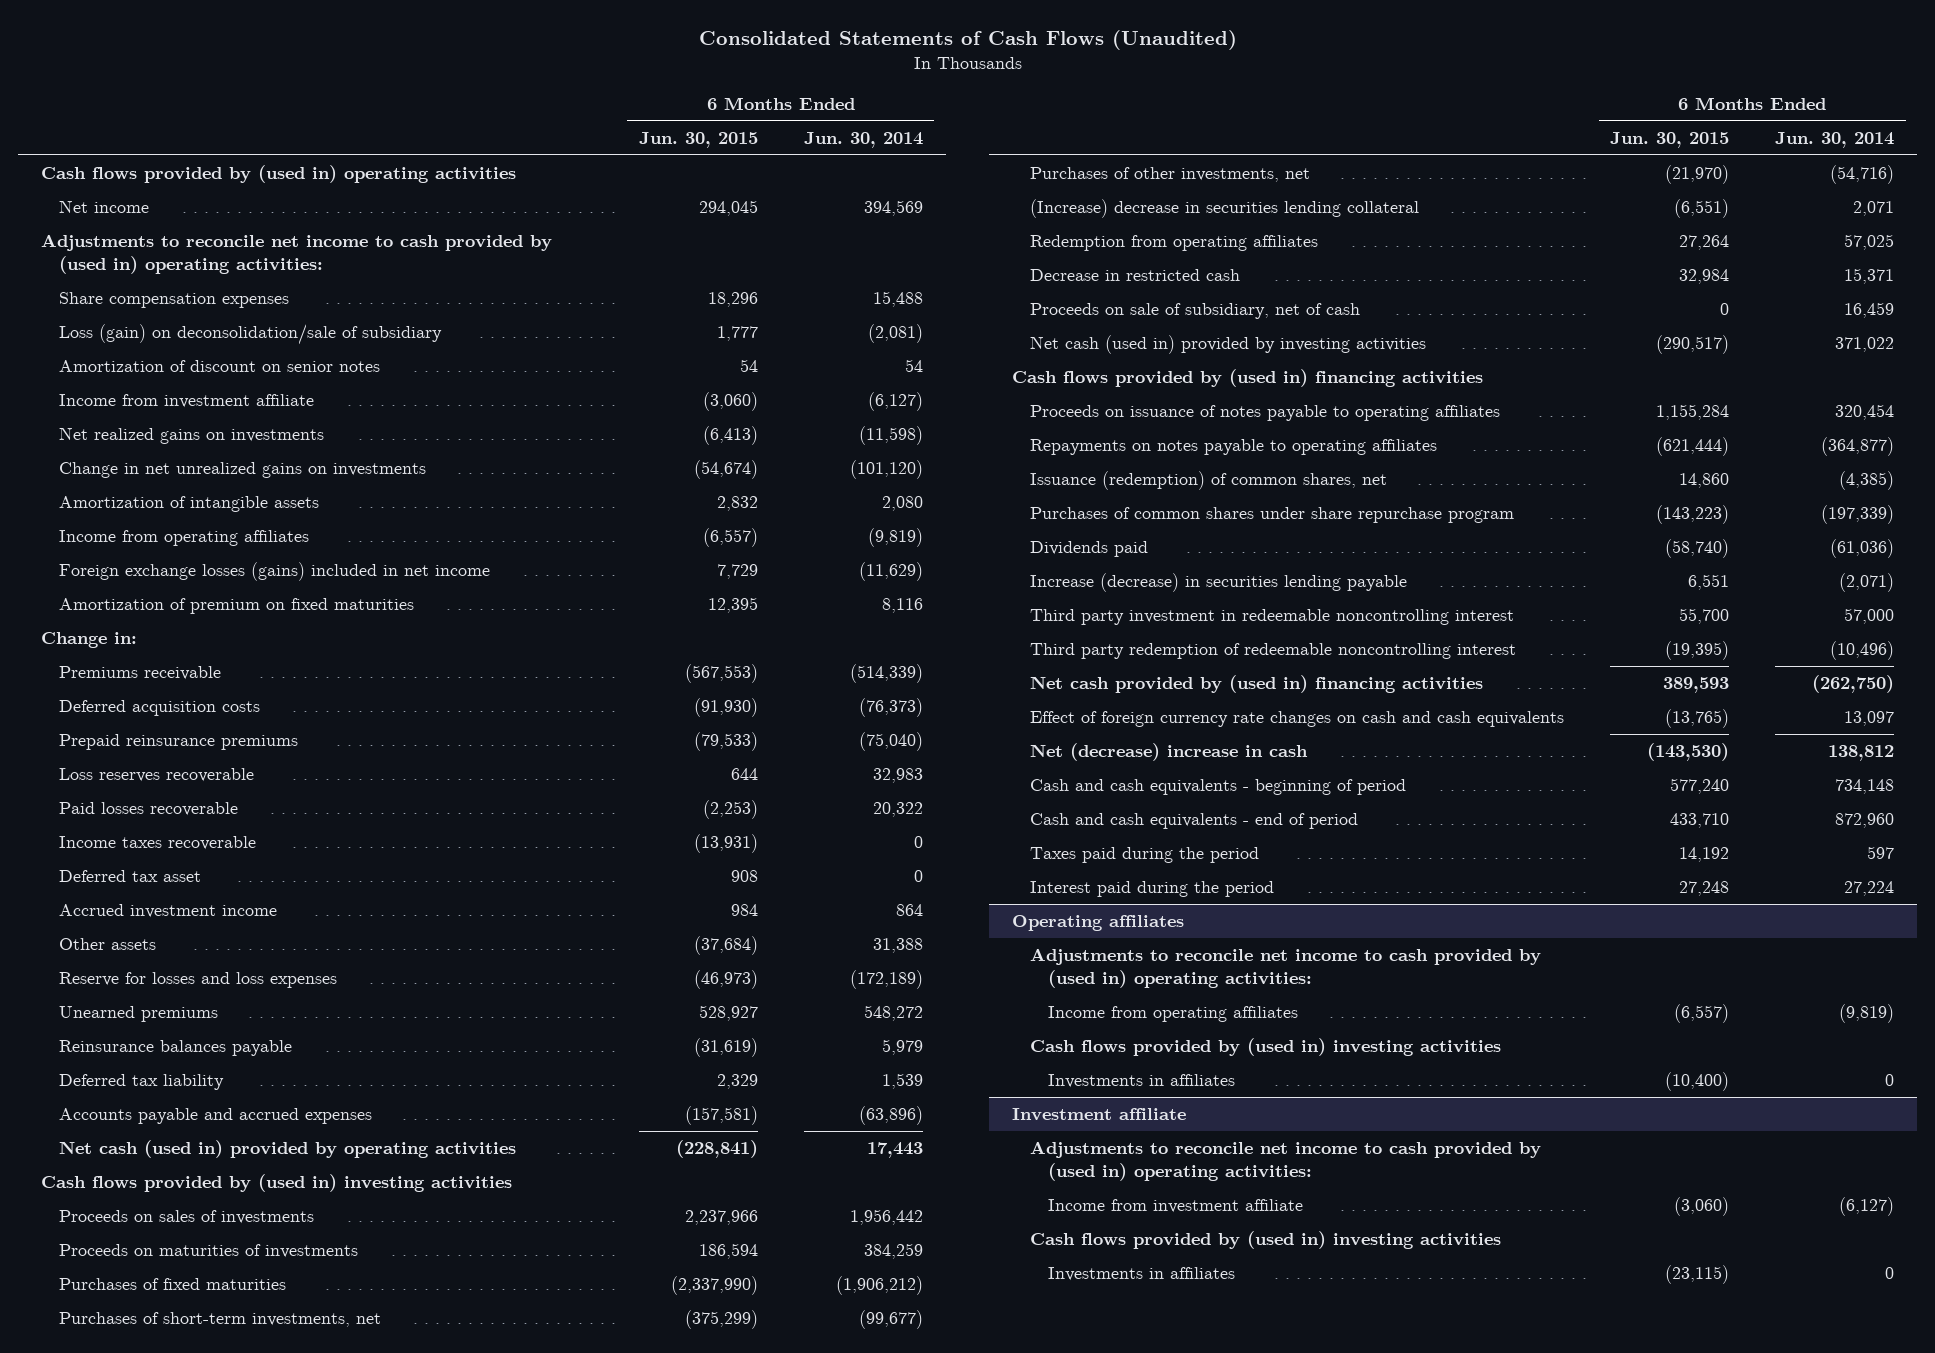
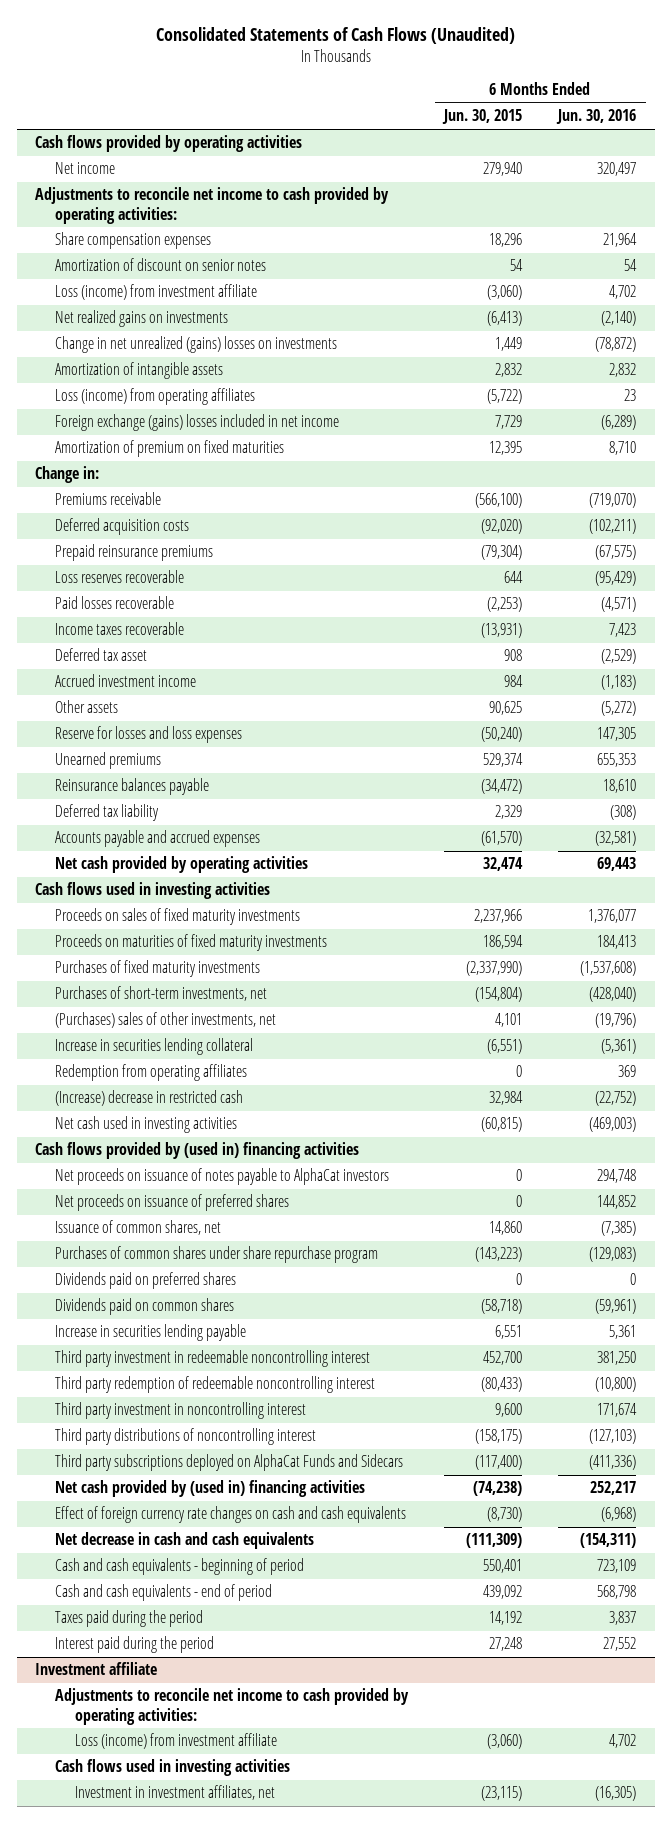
- | 6 Months Ended Jun. 30, 2015 | 6 Months Ended Jun. 30, 2014
+ | 6 Months Ended Jun. 30, 2015 | 6 Months Ended Jun. 30, 2016
- Cash flows provided by (used in) operating activities
- Net income | 294,045 | 394,569
- Adjustments to reconcile net income to cash provided by (used in) operating activities:
+ Cash flows provided by operating activities
+ Net income | 279,940 | 320,497
+ Adjustments to reconcile net income to cash provided by operating activities:
- Loss (gain) on deconsolidation/sale of subsidiary | 1,777 | (2,081)
- Income from investment affiliate | (3,060) | (6,127)
+ Loss (income) from investment affiliate | (3,060) | 4,702
- Change in net unrealized gains on investments | (54,674) | (101,120)
+ Change in net unrealized (gains) losses on investments | 1,449 | (78,872)
- Income from operating affiliates | (6,557) | (9,819)
- Foreign exchange losses (gains) included in net income | 7,729 | (11,629)
+ Loss (income) from operating affiliates | (5,722) | 23
+ Foreign exchange (gains) losses included in net income | 7,729 | (6,289)
- Premiums receivable | (567,553) | (514,339)
- Deferred acquisition costs | (91,930) | (76,373)
- Prepaid reinsurance premiums | (79,533) | (75,040)
+ Premiums receivable | (566,100) | (719,070)
+ Deferred acquisition costs | (92,020) | (102,211)
+ Prepaid reinsurance premiums | (79,304) | (67,575)
- Other assets | (37,684) | 31,388
- Reserve for losses and loss expenses | (46,973) | (172,189)
- Unearned premiums | 528,927 | 548,272
- Reinsurance balances payable | (31,619) | 5,979
+ Other assets | 90,625 | (5,272)
+ Reserve for losses and loss expenses | (50,240) | 147,305
+ Unearned premiums | 529,374 | 655,353
+ Reinsurance balances payable | (34,472) | 18,610
- Accounts payable and accrued expenses | (157,581) | (63,896)
- Net cash (used in) provided by operating activities | (228,841) | 17,443
- Cash flows provided by (used in) investing activities
- Proceeds on sales of investments | 2,237,966 | 1,956,442
- Proceeds on maturities of investments | 186,594 | 384,259
- Purchases of fixed maturities | (2,337,990) | (1,906,212)
- Purchases of short-term investments, net | (375,299) | (99,677)
- Purchases of other investments, net | (21,970) | (54,716)
- (Increase) decrease in securities lending collateral | (6,551) | 2,071
- Redemption from operating affiliates | 27,264 | 57,025
- Decrease in restricted cash | 32,984 | 15,371
- Proceeds on sale of subsidiary, net of cash | 0 | 16,459
- Net cash (used in) provided by investing activities | (290,517) | 371,022
+ Accounts payable and accrued expenses | (61,570) | (32,581)
+ Net cash provided by operating activities | 32,474 | 69,443
+ Cash flows used in investing activities
+ Proceeds on sales of fixed maturity investments | 2,237,966 | 1,376,077
+ Proceeds on maturities of fixed maturity investments | 186,594 | 184,413
+ Purchases of fixed maturity investments | (2,337,990) | (1,537,608)
+ Purchases of short-term investments, net | (154,804) | (428,040)
+ (Purchases) sales of other investments, net | 4,101 | (19,796)
+ Increase in securities lending collateral | (6,551) | (5,361)
+ Redemption from operating affiliates | 0 | 369
+ (Increase) decrease in restricted cash | 32,984 | (22,752)
+ Net cash used in investing activities | (60,815) | (469,003)
- Proceeds on issuance of notes payable to operating affiliates | 1,155,284 | 320,454
- Repayments on notes payable to operating affiliates | (621,444) | (364,877)
- Issuance (redemption) of common shares, net | 14,860 | (4,385)
+ Net proceeds on issuance of notes payable to AlphaCat investors | 0 | 294,748
+ Net proceeds on issuance of preferred shares | 0 | 144,852
+ Issuance of common shares, net | 14,860 | (7,385)
- Dividends paid | (58,740) | (61,036)
- Increase (decrease) in securities lending payable | 6,551 | (2,071)
- Third party investment in redeemable noncontrolling interest | 55,700 | 57,000
- Third party redemption of redeemable noncontrolling interest | (19,395) | (10,496)
- Net cash provided by (used in) financing activities | 389,593 | (262,750)
- Effect of foreign currency rate changes on cash and cash equivalents | (13,765) | 13,097
- Net (decrease) increase in cash | (143,530) | 138,812
- Cash and cash equivalents - beginning of period | 577,240 | 734,148
- Cash and cash equivalents - end of period | 433,710 | 872,960
+ Dividends paid on preferred shares | 0 | 0
+ Dividends paid on common shares | (58,718) | (59,961)
+ Increase in securities lending payable | 6,551 | 5,361
+ Third party investment in redeemable noncontrolling interest | 452,700 | 381,250
+ Third party redemption of redeemable noncontrolling interest | (80,433) | (10,800)
+ Third party investment in noncontrolling interest | 9,600 | 171,674
+ Third party distributions of noncontrolling interest | (158,175) | (127,103)
+ Third party subscriptions deployed on AlphaCat Funds and Sidecars | (117,400) | (411,336)
+ Net cash provided by (used in) financing activities | (74,238) | 252,217
+ Effect of foreign currency rate changes on cash and cash equivalents | (8,730) | (6,968)
+ Net decrease in cash and cash equivalents | (111,309) | (154,311)
+ Cash and cash equivalents - beginning of period | 550,401 | 723,109
+ Cash and cash equivalents - end of period | 439,092 | 568,798
- Operating affiliates
- Adjustments to reconcile net income to cash provided by (used in) operating activities:
- Income from operating affiliates | (6,557) | (9,819)
- Cash flows provided by (used in) investing activities
- Investments in affiliates | (10,400) | 0
@ Investment affiliate
- Adjustments to reconcile net income to cash provided by (used in) operating activities:
- Income from investment affiliate | (3,060) | (6,127)
- Cash flows provided by (used in) investing activities
- Investments in affiliates | (23,115) | 0
+ Adjustments to reconcile net income to cash provided by operating activities:
+ Loss (income) from investment affiliate | (3,060) | 4,702
+ Cash flows used in investing activities
+ Investment in investment affiliates, net | (23,115) | (16,305)

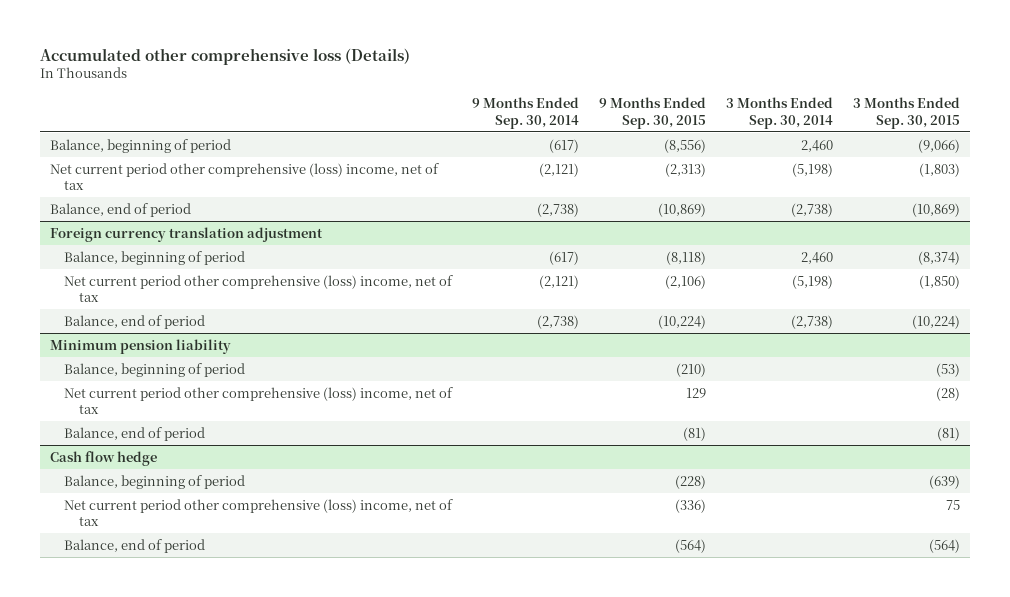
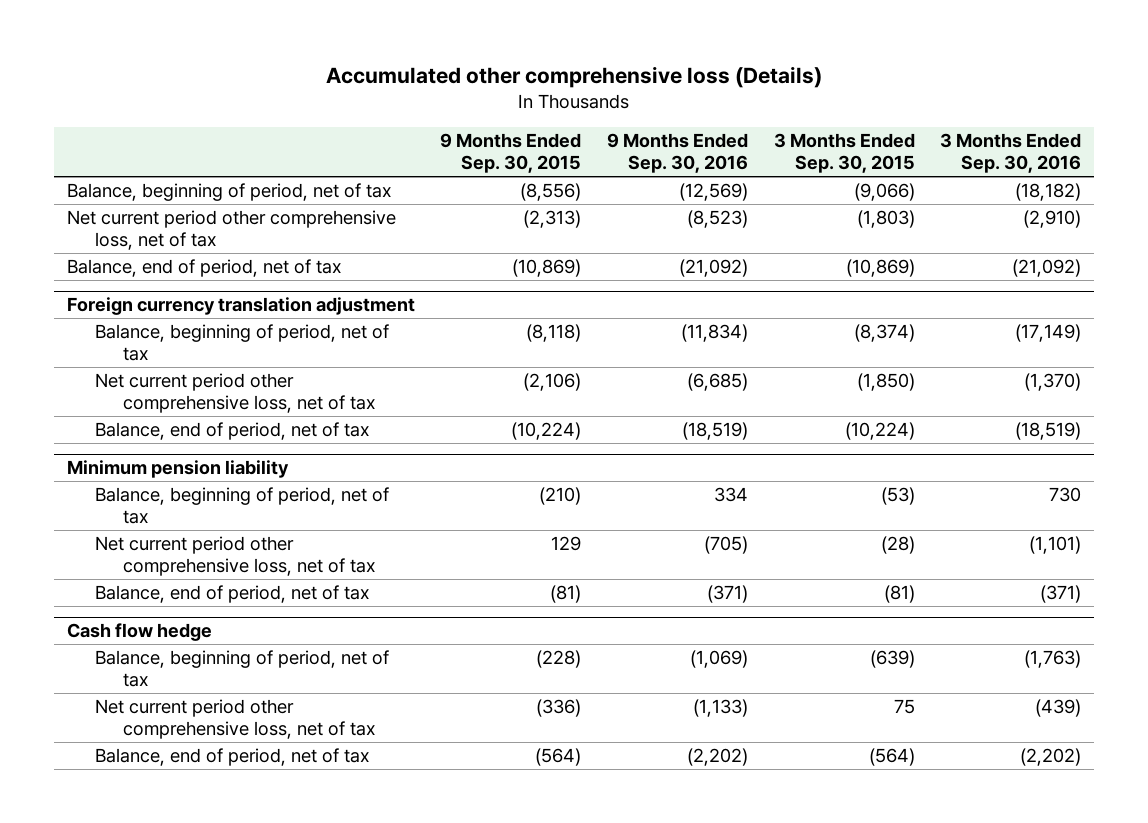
- | 9 Months Ended Sep. 30, 2014 | 9 Months Ended Sep. 30, 2015 | 3 Months Ended Sep. 30, 2014 | 3 Months Ended Sep. 30, 2015
+ | 9 Months Ended Sep. 30, 2015 | 9 Months Ended Sep. 30, 2016 | 3 Months Ended Sep. 30, 2015 | 3 Months Ended Sep. 30, 2016
- Balance, beginning of period | (617) | (8,556) | 2,460 | (9,066)
- Net current period other comprehensive (loss) income, net of tax | (2,121) | (2,313) | (5,198) | (1,803)
- Balance, end of period | (2,738) | (10,869) | (2,738) | (10,869)
+ Balance, beginning of period, net of tax | (8,556) | (12,569) | (9,066) | (18,182)
+ Net current period other comprehensive loss, net of tax | (2,313) | (8,523) | (1,803) | (2,910)
+ Balance, end of period, net of tax | (10,869) | (21,092) | (10,869) | (21,092)
@ Foreign currency translation adjustment
- Balance, beginning of period | (617) | (8,118) | 2,460 | (8,374)
- Net current period other comprehensive (loss) income, net of tax | (2,121) | (2,106) | (5,198) | (1,850)
- Balance, end of period | (2,738) | (10,224) | (2,738) | (10,224)
+ Balance, beginning of period, net of tax | (8,118) | (11,834) | (8,374) | (17,149)
+ Net current period other comprehensive loss, net of tax | (2,106) | (6,685) | (1,850) | (1,370)
+ Balance, end of period, net of tax | (10,224) | (18,519) | (10,224) | (18,519)
@ Minimum pension liability
- Balance, beginning of period | | (210) | | (53)
- Net current period other comprehensive (loss) income, net of tax | | 129 | | (28)
- Balance, end of period | | (81) | | (81)
+ Balance, beginning of period, net of tax | (210) | 334 | (53) | 730
+ Net current period other comprehensive loss, net of tax | 129 | (705) | (28) | (1,101)
+ Balance, end of period, net of tax | (81) | (371) | (81) | (371)
@ Cash flow hedge
- Balance, beginning of period | | (228) | | (639)
- Net current period other comprehensive (loss) income, net of tax | | (336) | | 75
- Balance, end of period | | (564) | | (564)
+ Balance, beginning of period, net of tax | (228) | (1,069) | (639) | (1,763)
+ Net current period other comprehensive loss, net of tax | (336) | (1,133) | 75 | (439)
+ Balance, end of period, net of tax | (564) | (2,202) | (564) | (2,202)

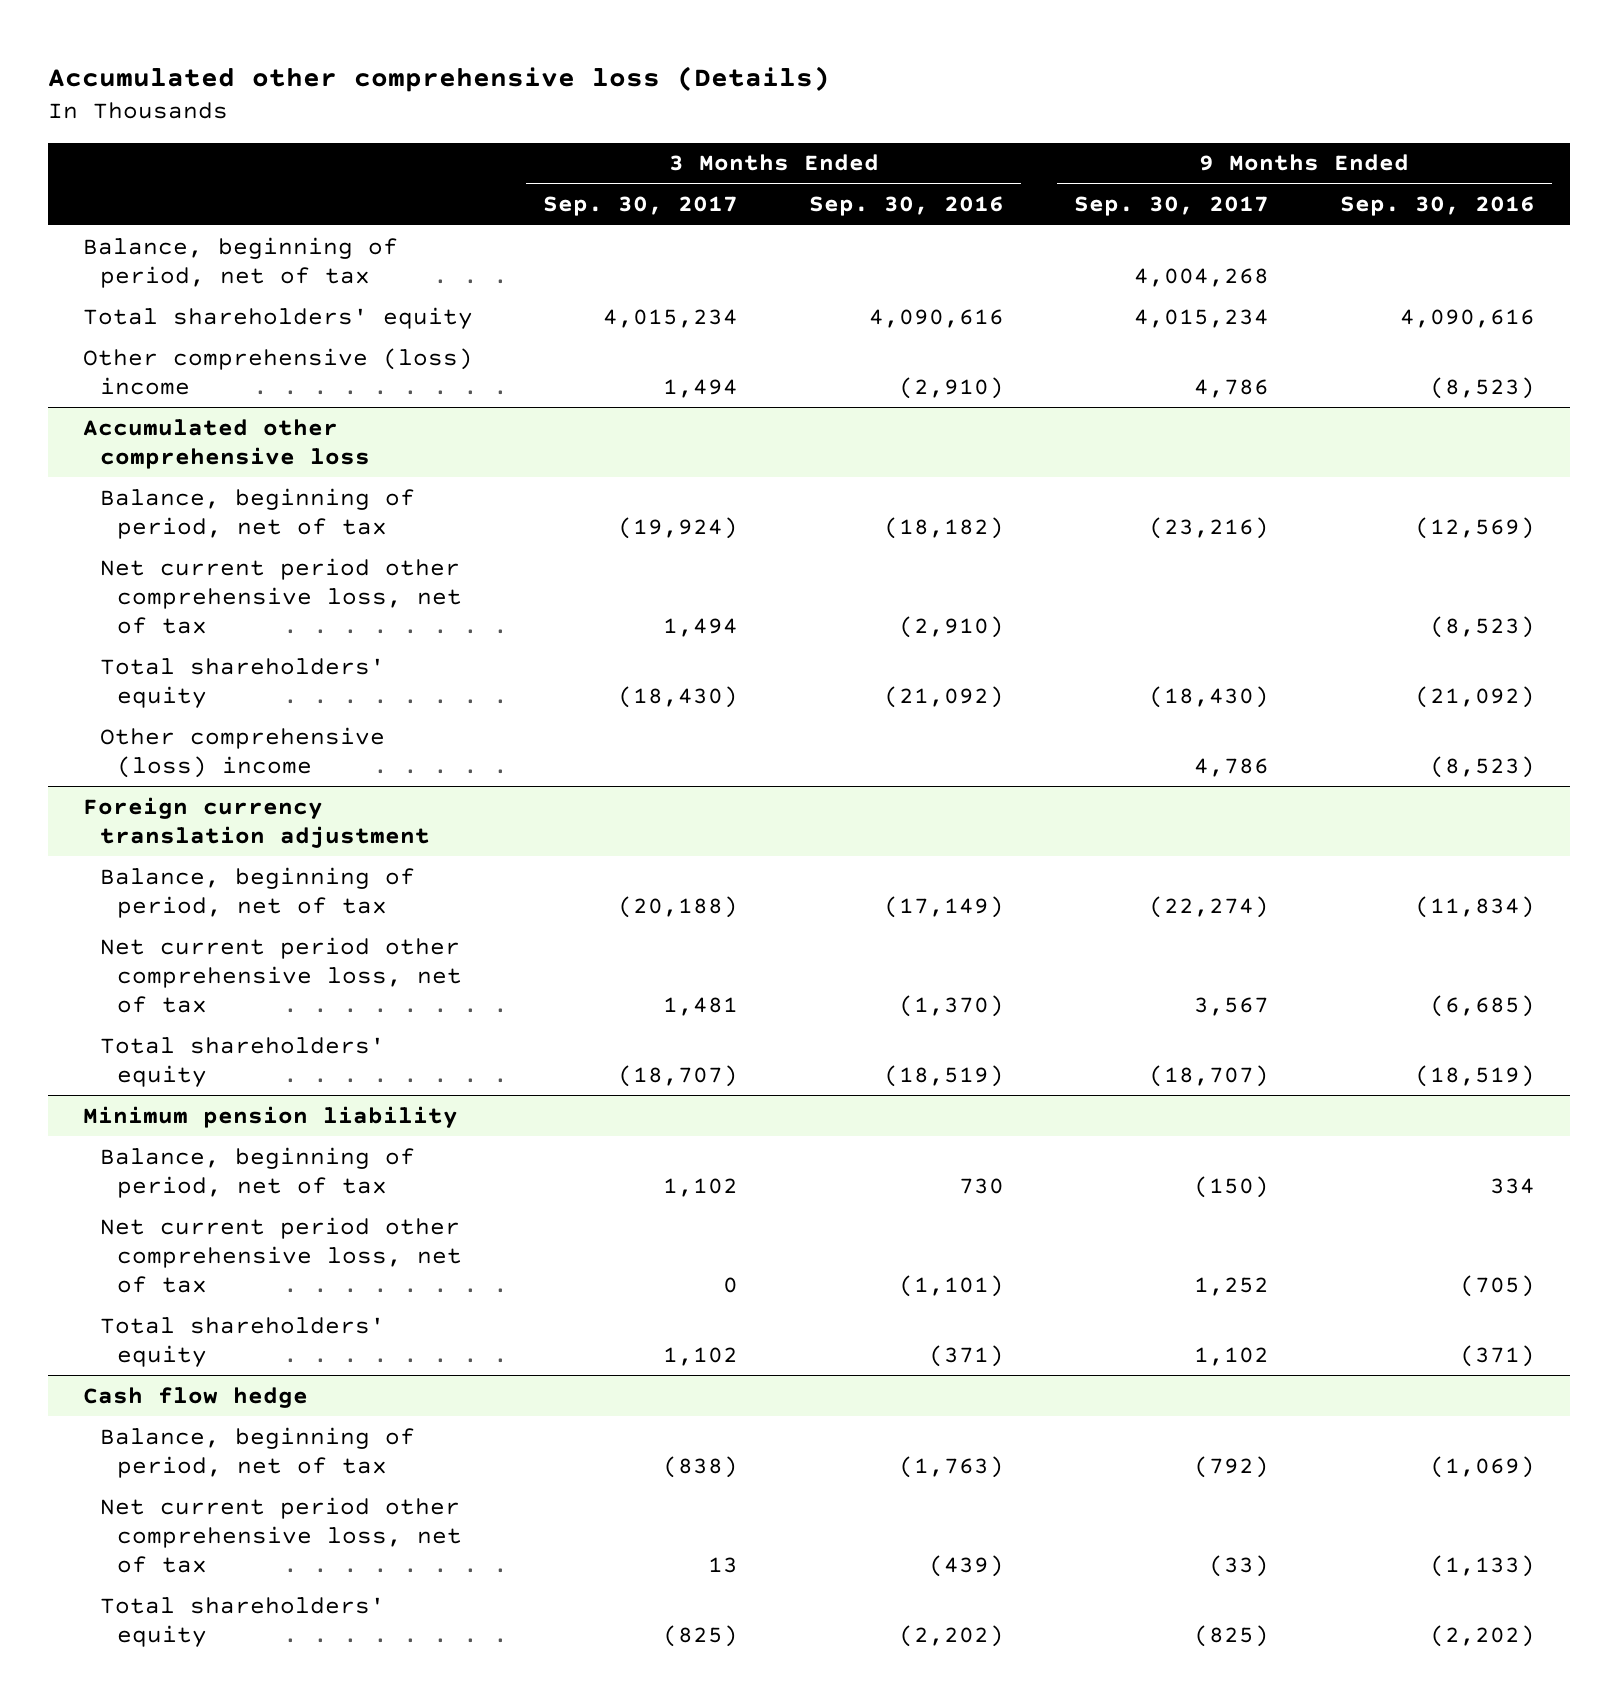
- | 9 Months Ended Sep. 30, 2015 | 9 Months Ended Sep. 30, 2016 | 3 Months Ended Sep. 30, 2015 | 3 Months Ended Sep. 30, 2016
+ | 3 Months Ended Sep. 30, 2017 | 3 Months Ended Sep. 30, 2016 | 9 Months Ended Sep. 30, 2017 | 9 Months Ended Sep. 30, 2016
+ Balance, beginning of period, net of tax | | | 4,004,268 |
+ Total shareholders' equity | 4,015,234 | 4,090,616 | 4,015,234 | 4,090,616
+ Other comprehensive (loss) income | 1,494 | (2,910) | 4,786 | (8,523)
+ Accumulated other comprehensive loss
- Balance, end of period, net of tax | (10,869) | (21,092) | (10,869) | (21,092)
+ Total shareholders' equity | (18,430) | (21,092) | (18,430) | (21,092)
+ Other comprehensive (loss) income | | | 4,786 | (8,523)
@ Foreign currency translation adjustment
- Balance, end of period, net of tax | (10,224) | (18,519) | (10,224) | (18,519)
+ Total shareholders' equity | (18,707) | (18,519) | (18,707) | (18,519)
@ Minimum pension liability
- Balance, end of period, net of tax | (81) | (371) | (81) | (371)
+ Total shareholders' equity | 1,102 | (371) | 1,102 | (371)
@ Cash flow hedge
- Balance, end of period, net of tax | (564) | (2,202) | (564) | (2,202)
+ Total shareholders' equity | (825) | (2,202) | (825) | (2,202)

